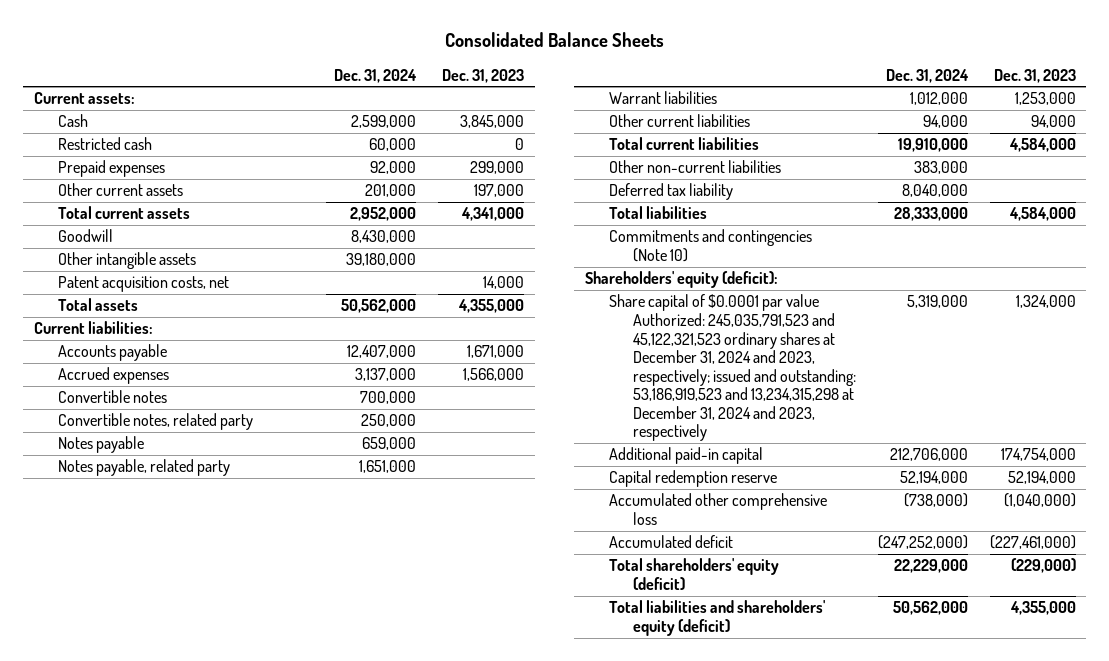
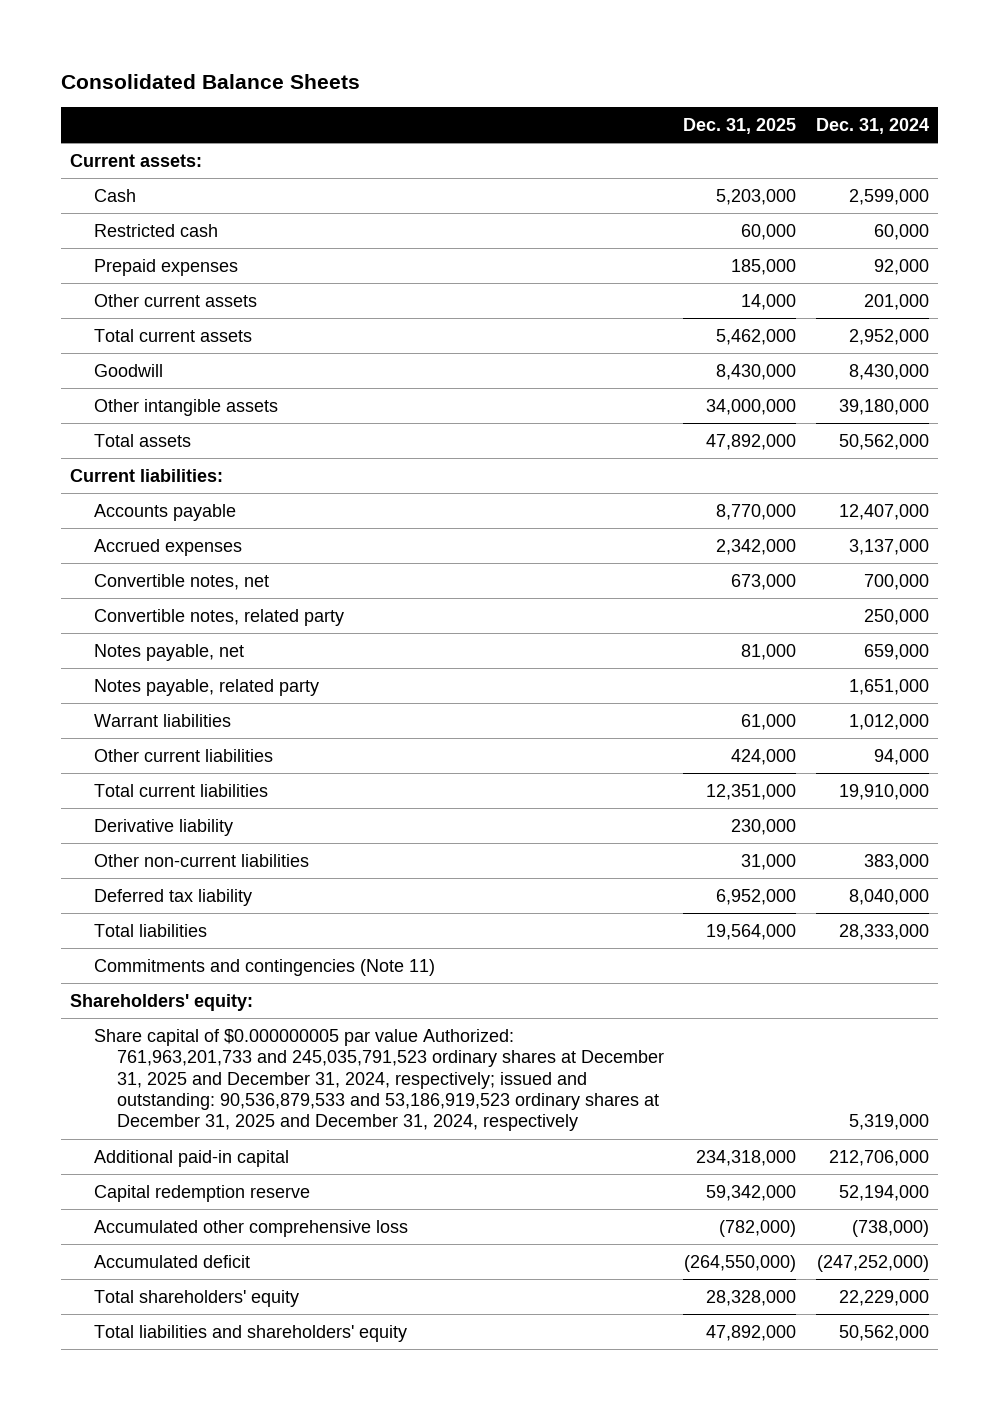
- | Dec. 31, 2024 | Dec. 31, 2023
+ | Dec. 31, 2025 | Dec. 31, 2024
- Patent acquisition costs, net | | 14,000
- Convertible notes | 700,000 |
+ Convertible notes, net | 673,000 | 700,000
- Notes payable | 659,000 |
+ Notes payable, net | 81,000 | 659,000
+ Derivative liability | 230,000 |
- Commitments and contingencies (Note 10)
- Shareholders' equity (deficit):
- Share capital of $0.0001 par value Authorized: 245,035,791,523 and 45,122,321,523 ordinary shares at December 31, 2024 and 2023, respectively; issued and outstanding: 53,186,919,523 and 13,234,315,298 at December 31, 2024 and 2023, respectively | 5,319,000 | 1,324,000
+ Commitments and contingencies (Note 11)
+ Shareholders' equity:
+ Share capital of $0.000000005 par value Authorized: 761,963,201,733 and 245,035,791,523 ordinary shares at December 31, 2025 and December 31, 2024, respectively; issued and outstanding: 90,536,879,533 and 53,186,919,523 ordinary shares at December 31, 2025 and December 31, 2024, respectively | | 5,319,000
- Total shareholders' equity (deficit) | 22,229,000 | (229,000)
- Total liabilities and shareholders' equity (deficit) | 50,562,000 | 4,355,000
+ Total shareholders' equity | 28,328,000 | 22,229,000
+ Total liabilities and shareholders' equity | 47,892,000 | 50,562,000

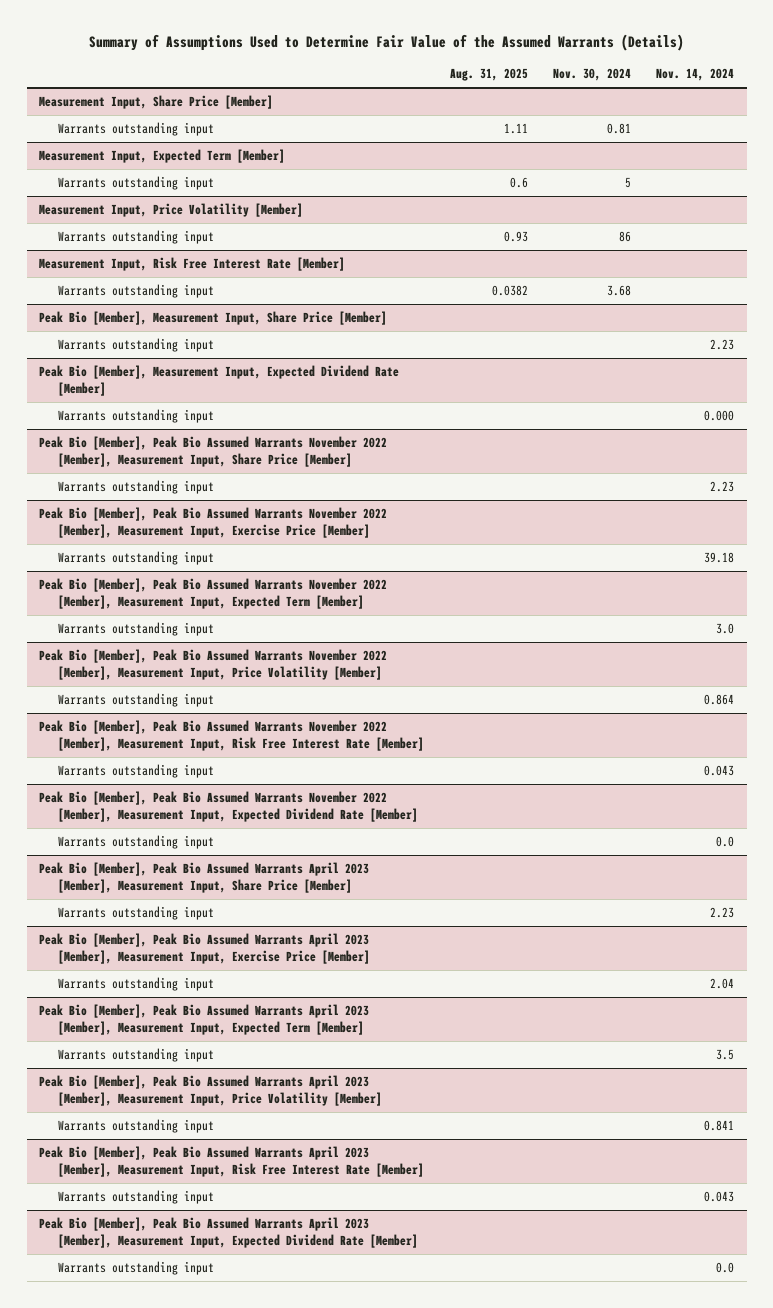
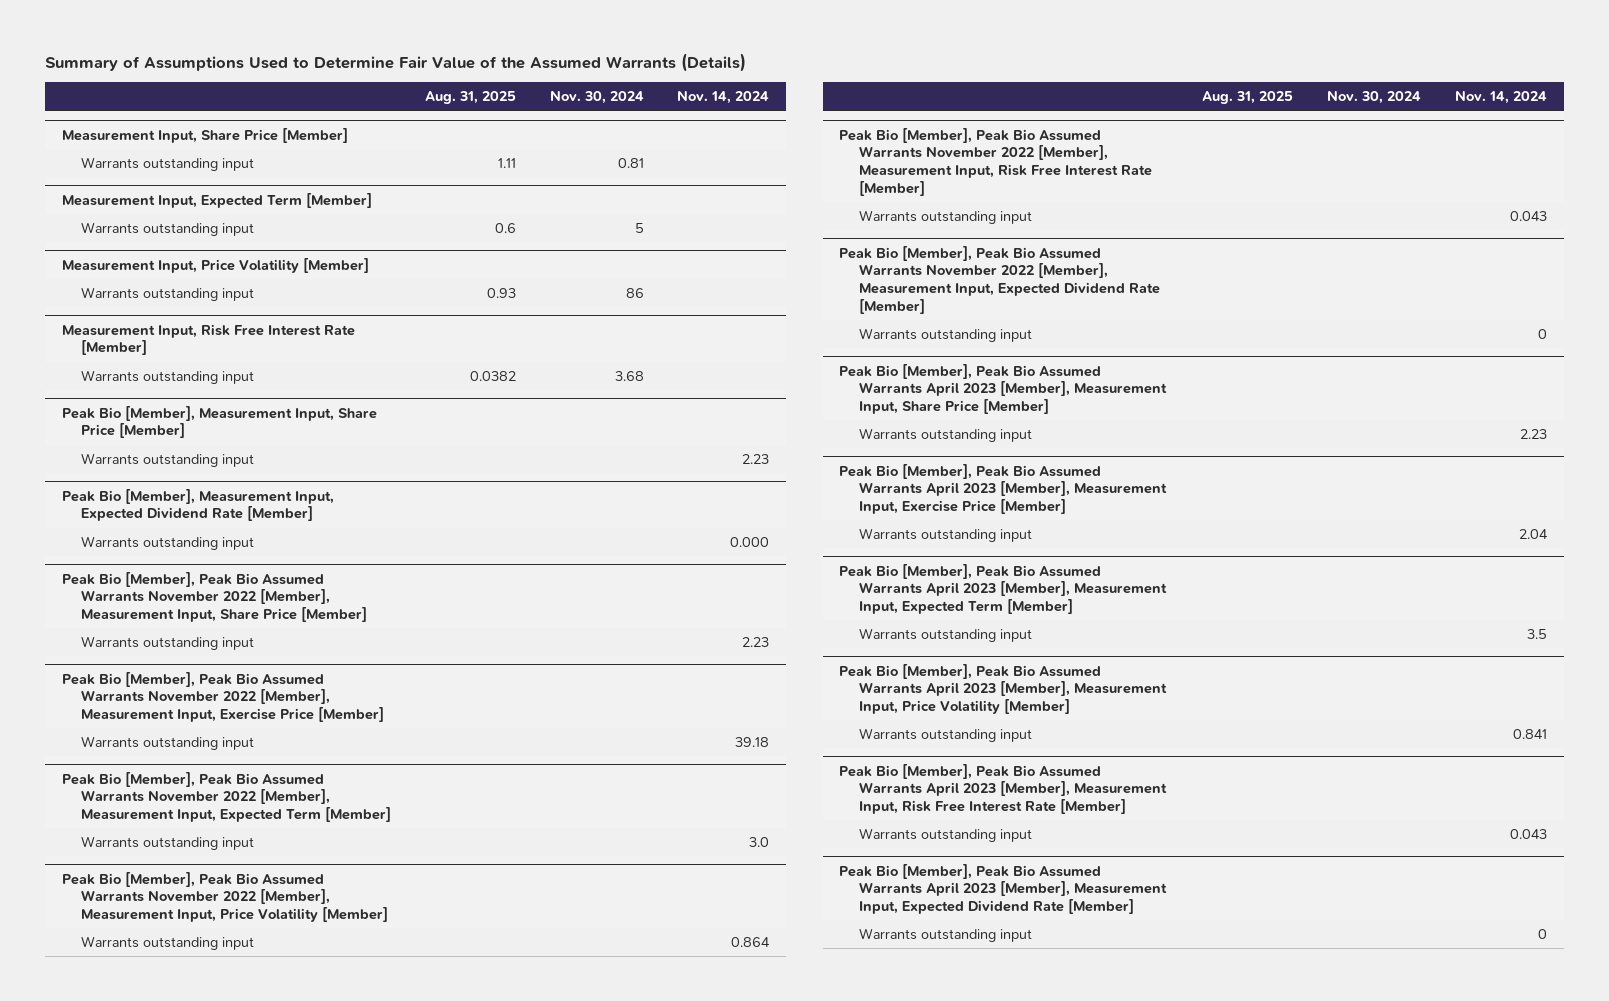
@ Peak Bio [Member], Peak Bio Assumed Warrants November 2022 [Member], Measurement Input, Expected Dividend Rate [Member]
- Warrants outstanding input | | | 0.0
+ Warrants outstanding input | | | 0
@ Peak Bio [Member], Peak Bio Assumed Warrants April 2023 [Member], Measurement Input, Expected Dividend Rate [Member]
- Warrants outstanding input | | | 0.0
+ Warrants outstanding input | | | 0

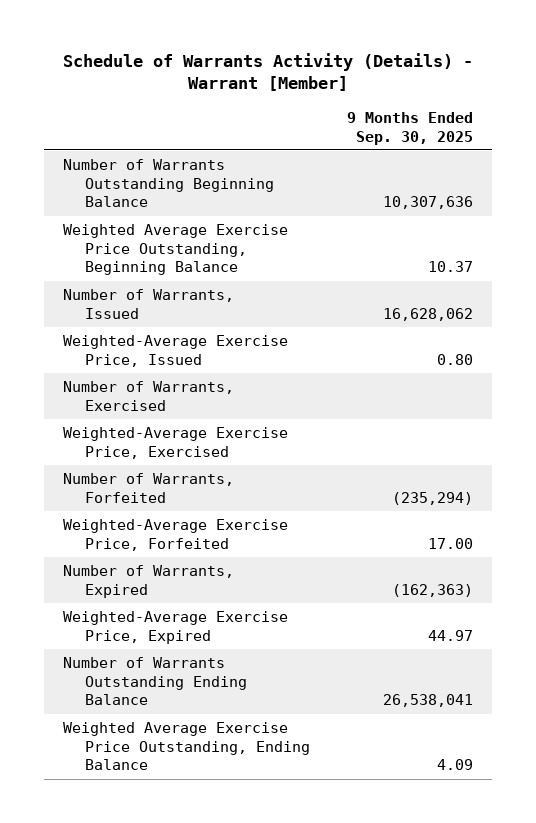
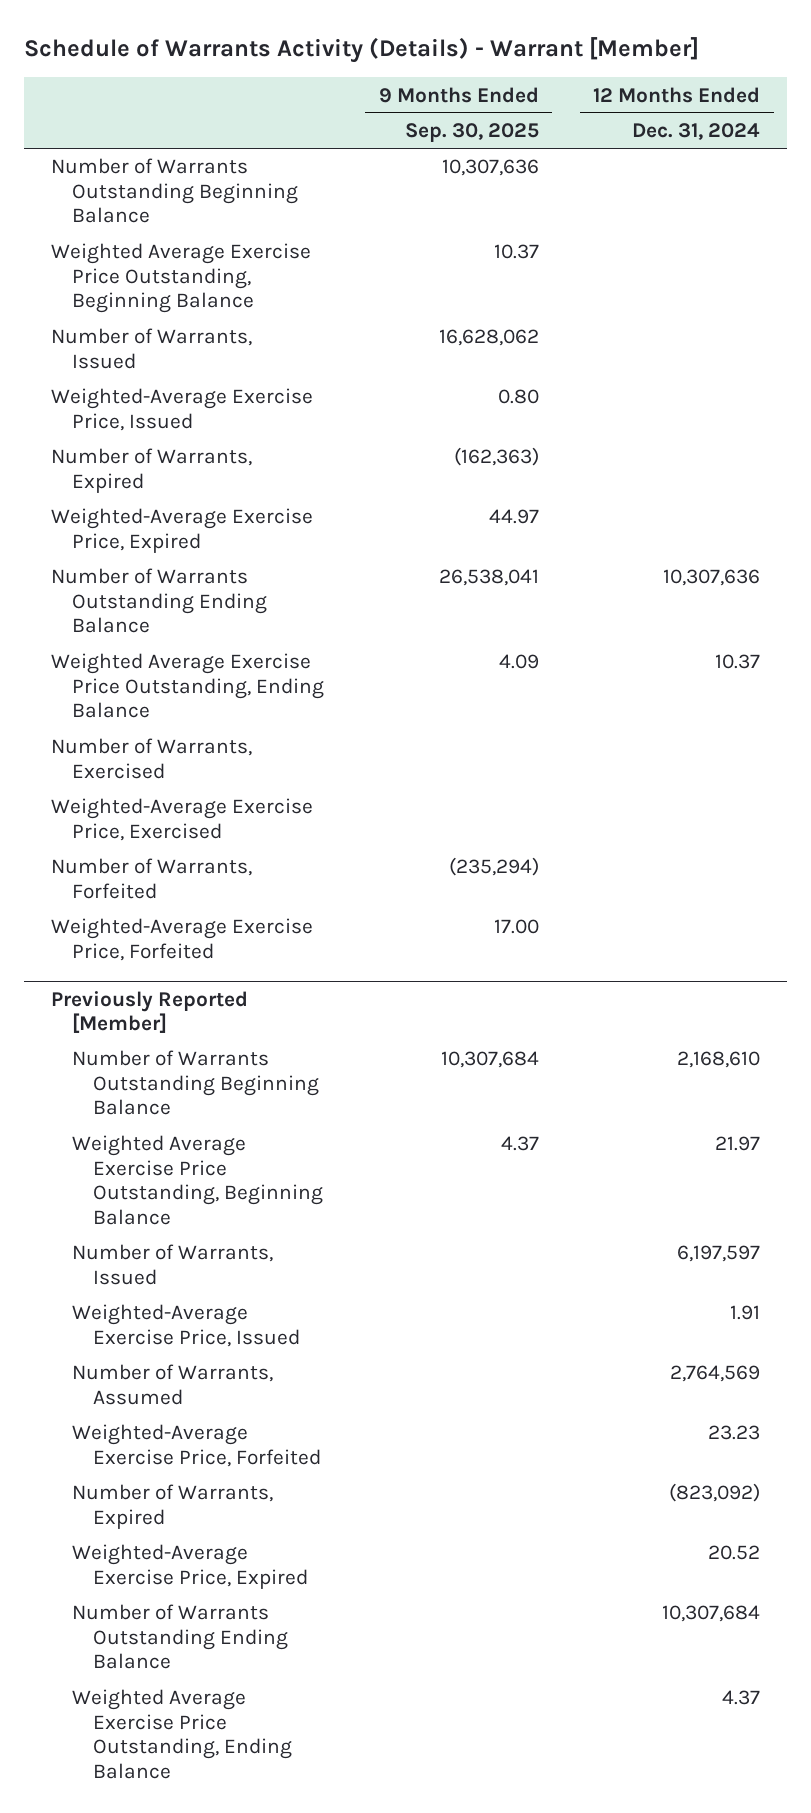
- | 9 Months Ended Sep. 30, 2025
+ | 9 Months Ended Sep. 30, 2025 | 12 Months Ended Dec. 31, 2024
moved down: Number of Warrants, Exercised
moved down: Weighted-Average Exercise Price, Exercised
moved down: Number of Warrants, Forfeited | (235,294) |
moved down: Weighted-Average Exercise Price, Forfeited | 17.00 |
+ Previously Reported [Member]
+ Number of Warrants Outstanding Beginning Balance | 10,307,684 | 2,168,610
+ Weighted Average Exercise Price Outstanding, Beginning Balance | 4.37 | 21.97
+ Number of Warrants, Issued | | 6,197,597
+ Weighted-Average Exercise Price, Issued | | 1.91
+ Number of Warrants, Assumed | | 2,764,569
+ Weighted-Average Exercise Price, Forfeited | | 23.23
+ Number of Warrants, Expired | | (823,092)
+ Weighted-Average Exercise Price, Expired | | 20.52
+ Number of Warrants Outstanding Ending Balance | | 10,307,684
+ Weighted Average Exercise Price Outstanding, Ending Balance | | 4.37

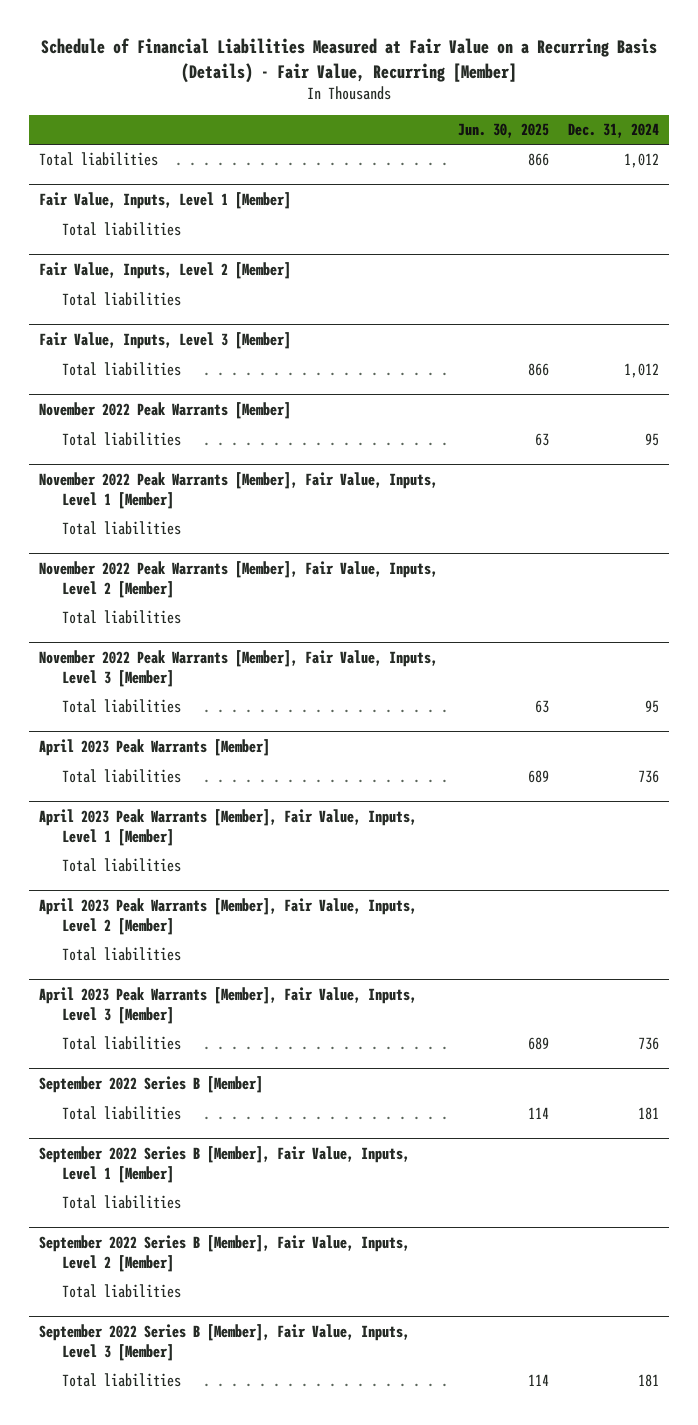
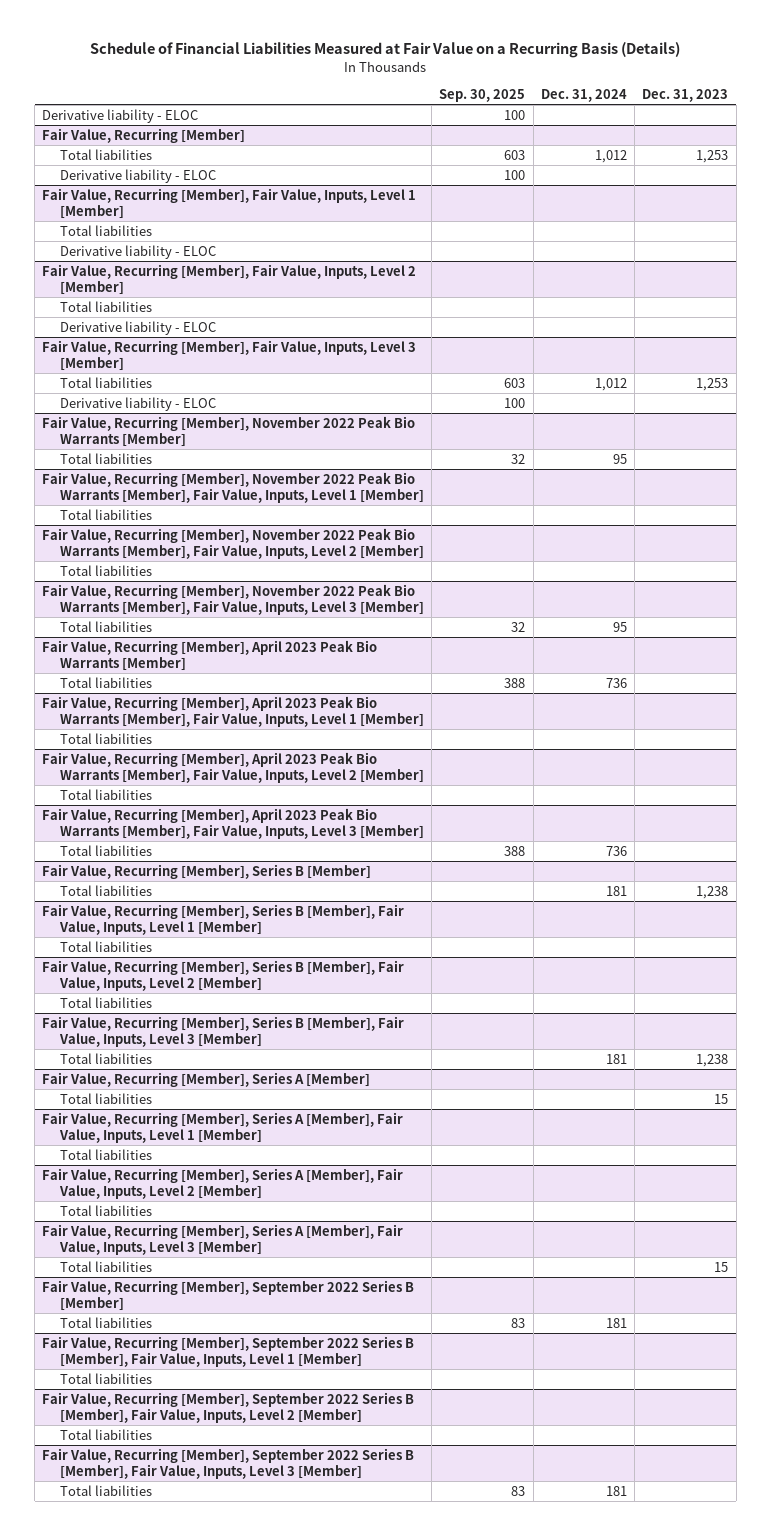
- Schedule of Financial Liabilities Measured at Fair Value on a Recurring Basis (Details) - Fair Value, Recurring [Member]
+ Schedule of Financial Liabilities Measured at Fair Value on a Recurring Basis (Details)
- | Jun. 30, 2025 | Dec. 31, 2024
+ | Sep. 30, 2025 | Dec. 31, 2024 | Dec. 31, 2023
+ Derivative liability - ELOC | 100 | |
+ Fair Value, Recurring [Member]
- Fair Value, Inputs, Level 1 [Member]
+ Derivative liability - ELOC | 100 | |
+ Fair Value, Recurring [Member], Fair Value, Inputs, Level 1 [Member]
- Fair Value, Inputs, Level 2 [Member]
+ Derivative liability - ELOC
+ Fair Value, Recurring [Member], Fair Value, Inputs, Level 2 [Member]
- Fair Value, Inputs, Level 3 [Member]
+ Derivative liability - ELOC
+ Fair Value, Recurring [Member], Fair Value, Inputs, Level 3 [Member]
- November 2022 Peak Warrants [Member]
+ Derivative liability - ELOC | 100 | |
+ Fair Value, Recurring [Member], November 2022 Peak Bio Warrants [Member]
- November 2022 Peak Warrants [Member], Fair Value, Inputs, Level 1 [Member]
+ Fair Value, Recurring [Member], November 2022 Peak Bio Warrants [Member], Fair Value, Inputs, Level 1 [Member]
- November 2022 Peak Warrants [Member], Fair Value, Inputs, Level 2 [Member]
+ Fair Value, Recurring [Member], November 2022 Peak Bio Warrants [Member], Fair Value, Inputs, Level 2 [Member]
- November 2022 Peak Warrants [Member], Fair Value, Inputs, Level 3 [Member]
+ Fair Value, Recurring [Member], November 2022 Peak Bio Warrants [Member], Fair Value, Inputs, Level 3 [Member]
- April 2023 Peak Warrants [Member]
+ Fair Value, Recurring [Member], April 2023 Peak Bio Warrants [Member]
- April 2023 Peak Warrants [Member], Fair Value, Inputs, Level 1 [Member]
+ Fair Value, Recurring [Member], April 2023 Peak Bio Warrants [Member], Fair Value, Inputs, Level 1 [Member]
- April 2023 Peak Warrants [Member], Fair Value, Inputs, Level 2 [Member]
+ Fair Value, Recurring [Member], April 2023 Peak Bio Warrants [Member], Fair Value, Inputs, Level 2 [Member]
- April 2023 Peak Warrants [Member], Fair Value, Inputs, Level 3 [Member]
+ Fair Value, Recurring [Member], April 2023 Peak Bio Warrants [Member], Fair Value, Inputs, Level 3 [Member]
- September 2022 Series B [Member]
+ Fair Value, Recurring [Member], Series B [Member]
- September 2022 Series B [Member], Fair Value, Inputs, Level 1 [Member]
+ Fair Value, Recurring [Member], Series B [Member], Fair Value, Inputs, Level 1 [Member]
- September 2022 Series B [Member], Fair Value, Inputs, Level 2 [Member]
+ Fair Value, Recurring [Member], Series B [Member], Fair Value, Inputs, Level 2 [Member]
- September 2022 Series B [Member], Fair Value, Inputs, Level 3 [Member]
+ Fair Value, Recurring [Member], Series B [Member], Fair Value, Inputs, Level 3 [Member]
+ Fair Value, Recurring [Member], Series A [Member]
+ Total liabilities | | | 15
+ Fair Value, Recurring [Member], Series A [Member], Fair Value, Inputs, Level 1 [Member]
+ Total liabilities
+ Fair Value, Recurring [Member], Series A [Member], Fair Value, Inputs, Level 2 [Member]
+ Total liabilities
+ Fair Value, Recurring [Member], Series A [Member], Fair Value, Inputs, Level 3 [Member]
+ Total liabilities | | | 15
+ Fair Value, Recurring [Member], September 2022 Series B [Member]
+ Total liabilities | 83 | 181 |
+ Fair Value, Recurring [Member], September 2022 Series B [Member], Fair Value, Inputs, Level 1 [Member]
+ Total liabilities
+ Fair Value, Recurring [Member], September 2022 Series B [Member], Fair Value, Inputs, Level 2 [Member]
+ Total liabilities
+ Fair Value, Recurring [Member], September 2022 Series B [Member], Fair Value, Inputs, Level 3 [Member]
+ Total liabilities | 83 | 181 |

